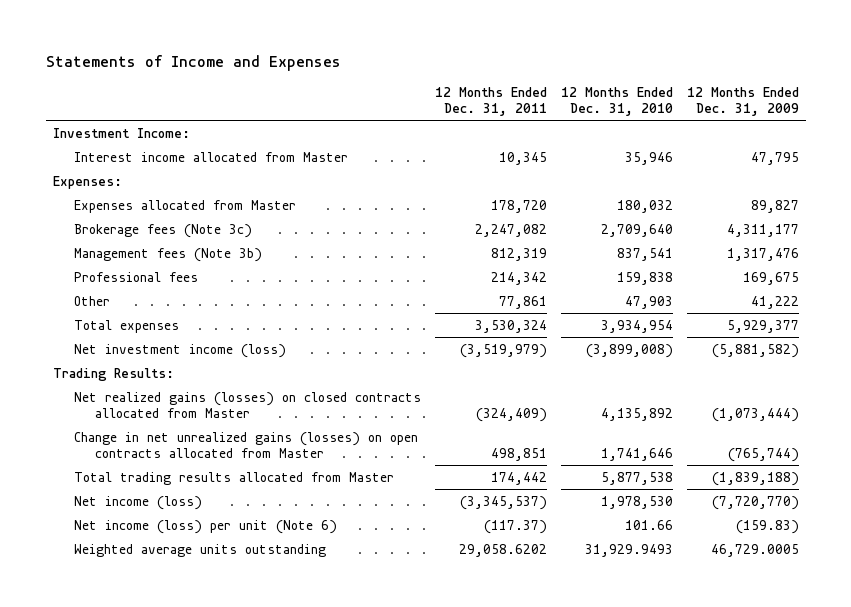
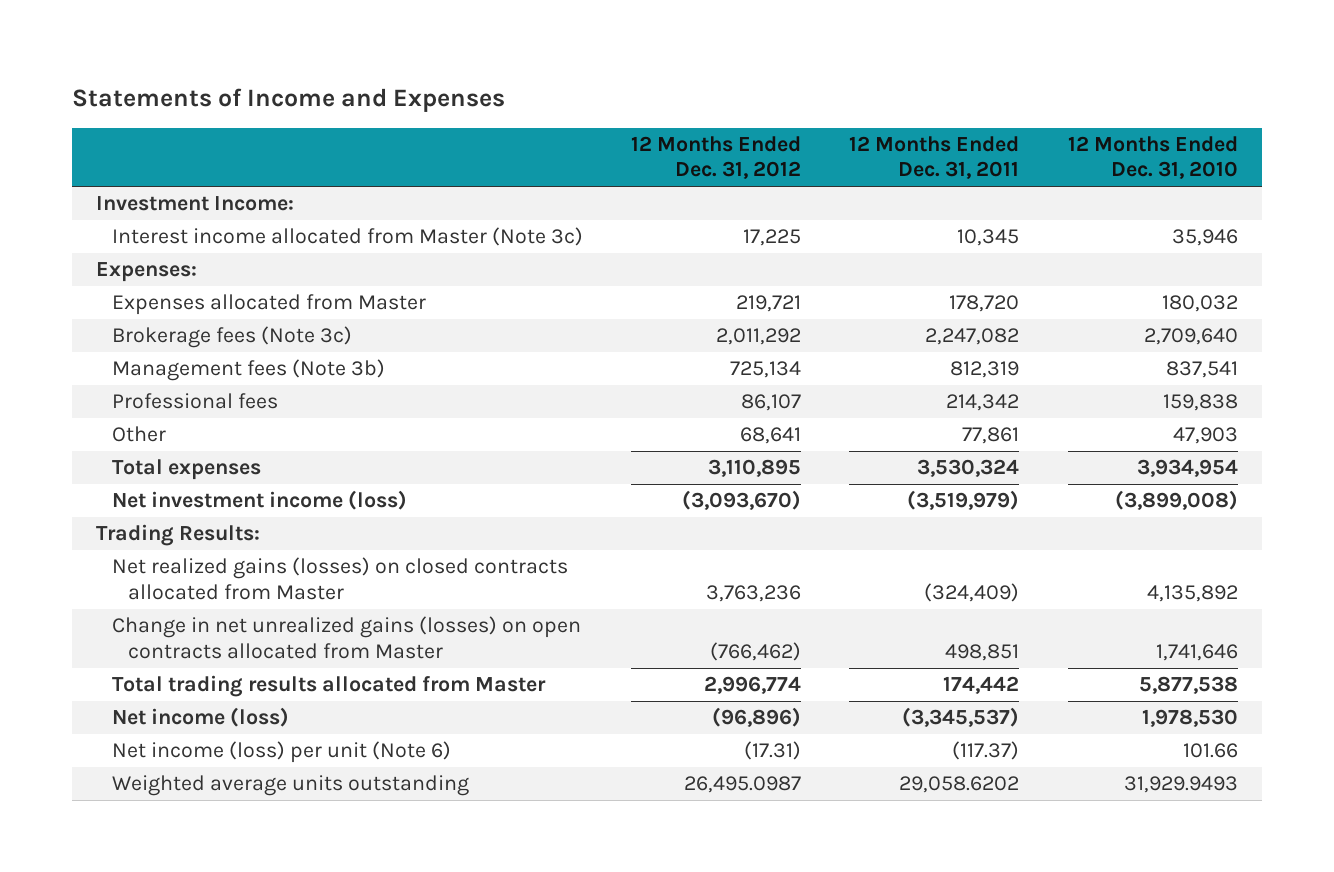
- | 12 Months Ended Dec. 31, 2011 | 12 Months Ended Dec. 31, 2010 | 12 Months Ended Dec. 31, 2009
+ | 12 Months Ended Dec. 31, 2012 | 12 Months Ended Dec. 31, 2011 | 12 Months Ended Dec. 31, 2010
- Interest income allocated from Master | 10,345 | 35,946 | 47,795
+ Interest income allocated from Master (Note 3c) | 17,225 | 10,345 | 35,946

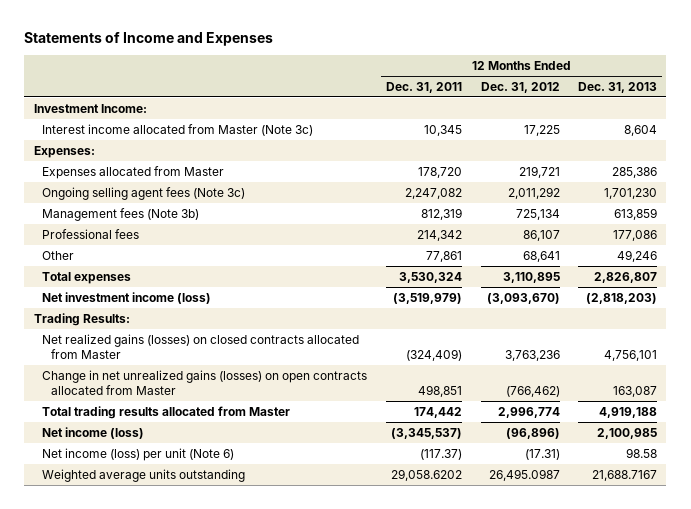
- | 12 Months Ended Dec. 31, 2012 | 12 Months Ended Dec. 31, 2011 | 12 Months Ended Dec. 31, 2010
+ | 12 Months Ended Dec. 31, 2011 | 12 Months Ended Dec. 31, 2012 | 12 Months Ended Dec. 31, 2013
- Brokerage fees (Note 3c) | 2,011,292 | 2,247,082 | 2,709,640
+ Ongoing selling agent fees (Note 3c) | 2,247,082 | 2,011,292 | 1,701,230

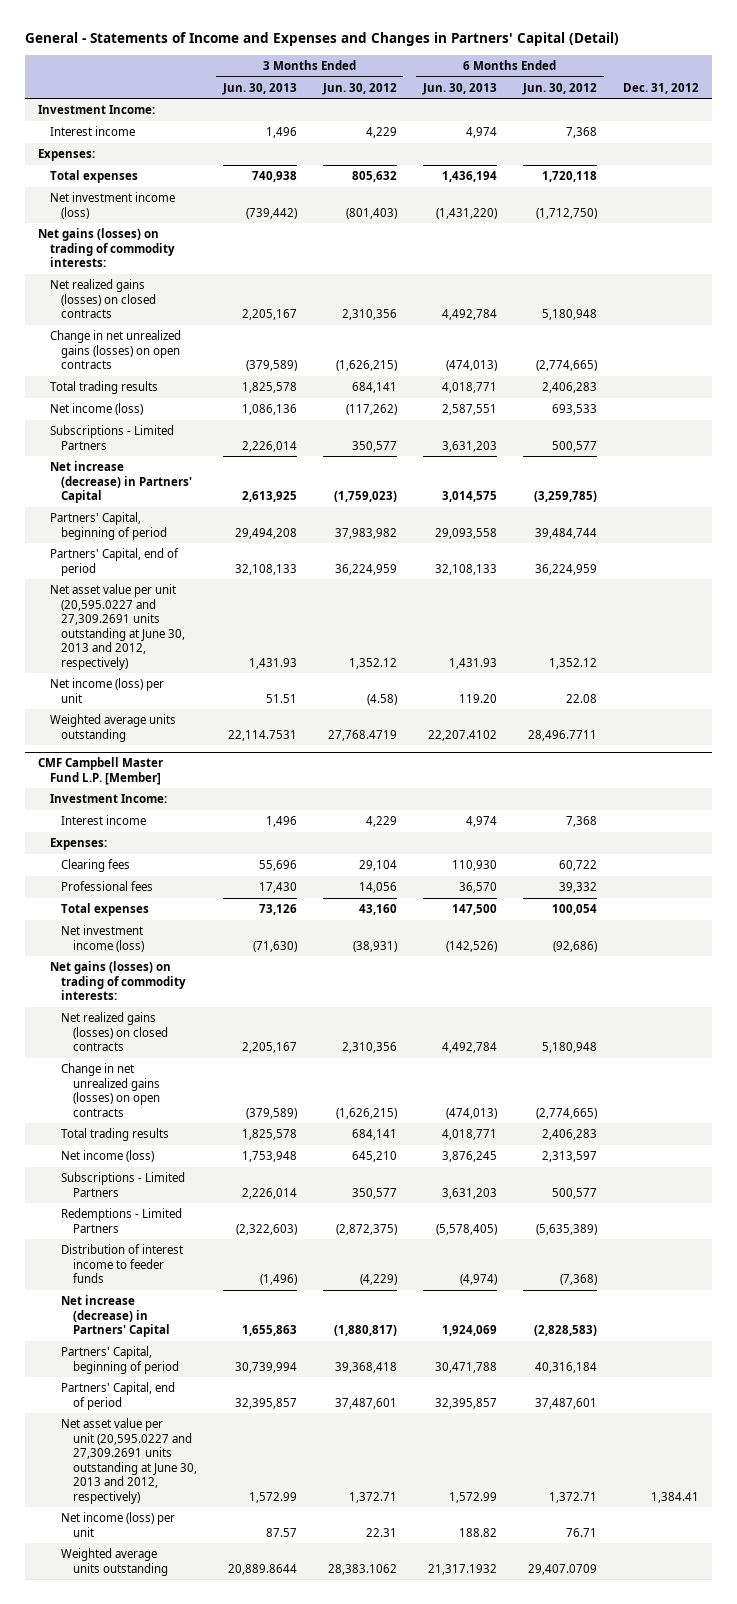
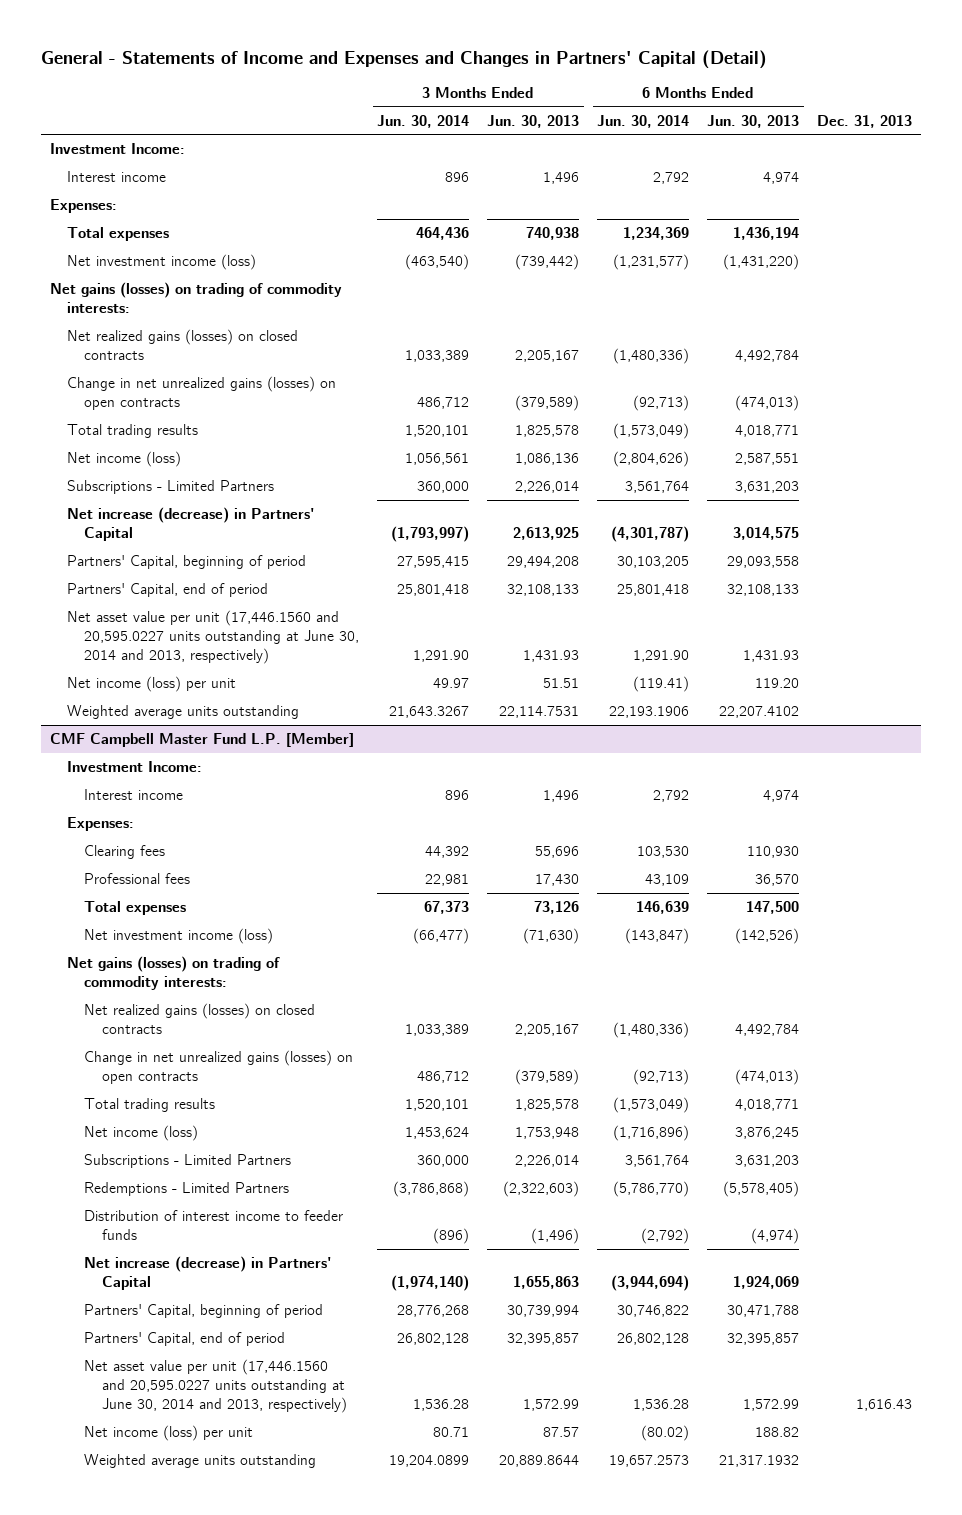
- | 3 Months Ended Jun. 30, 2013 | 3 Months Ended Jun. 30, 2012 | 6 Months Ended Jun. 30, 2013 | 6 Months Ended Jun. 30, 2012 | Dec. 31, 2012
+ | 3 Months Ended Jun. 30, 2014 | 3 Months Ended Jun. 30, 2013 | 6 Months Ended Jun. 30, 2014 | 6 Months Ended Jun. 30, 2013 | Dec. 31, 2013
- Net asset value per unit (20,595.0227 and 27,309.2691 units outstanding at June 30, 2013 and 2012, respectively) | 1,431.93 | 1,352.12 | 1,431.93 | 1,352.12 |
+ Net asset value per unit (17,446.1560 and 20,595.0227 units outstanding at June 30, 2014 and 2013, respectively) | 1,291.90 | 1,431.93 | 1,291.90 | 1,431.93 |
@ CMF Campbell Master Fund L.P. [Member]
- Net asset value per unit (20,595.0227 and 27,309.2691 units outstanding at June 30, 2013 and 2012, respectively) | 1,572.99 | 1,372.71 | 1,572.99 | 1,372.71 | 1,384.41
+ Net asset value per unit (17,446.1560 and 20,595.0227 units outstanding at June 30, 2014 and 2013, respectively) | 1,536.28 | 1,572.99 | 1,536.28 | 1,572.99 | 1,616.43

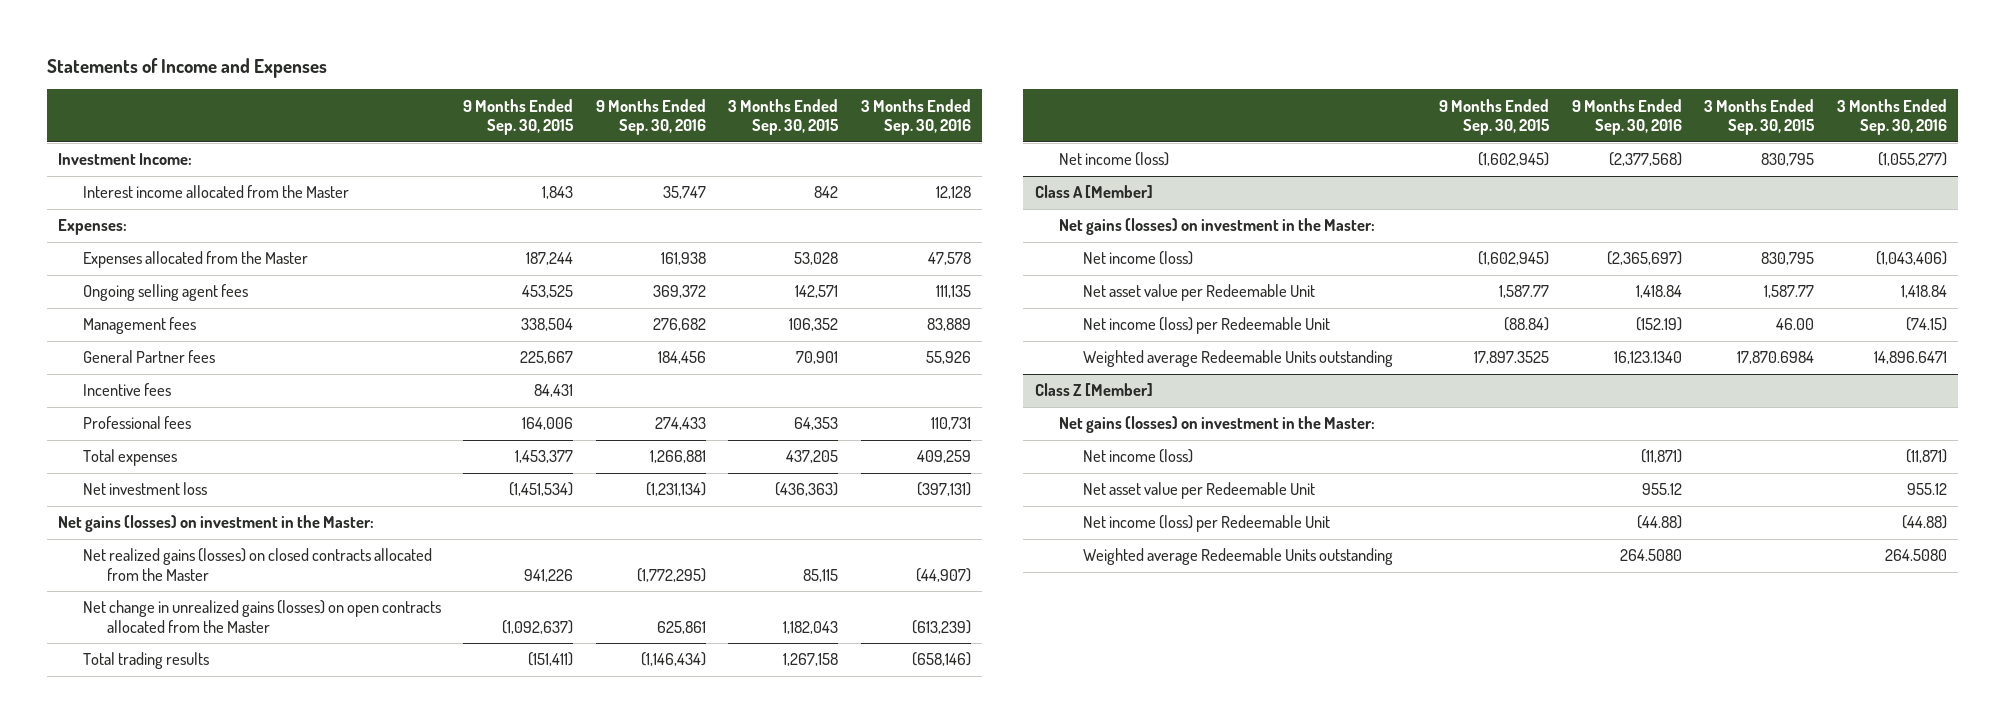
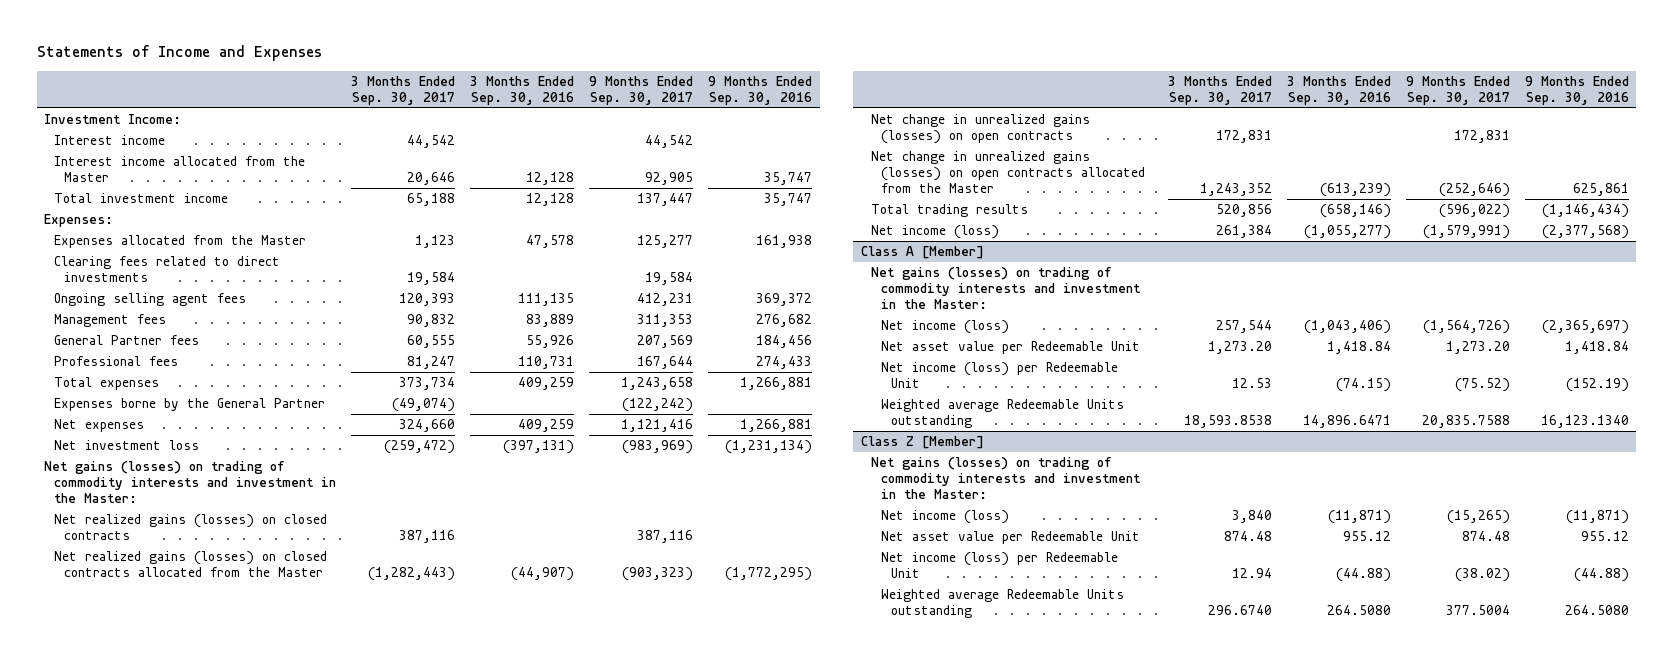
- | 9 Months Ended Sep. 30, 2015 | 9 Months Ended Sep. 30, 2016 | 3 Months Ended Sep. 30, 2015 | 3 Months Ended Sep. 30, 2016
+ | 3 Months Ended Sep. 30, 2017 | 3 Months Ended Sep. 30, 2016 | 9 Months Ended Sep. 30, 2017 | 9 Months Ended Sep. 30, 2016
+ Interest income | 44,542 | | 44,542 |
+ Total investment income | 65,188 | 12,128 | 137,447 | 35,747
+ Clearing fees related to direct investments | 19,584 | | 19,584 |
- Incentive fees | 84,431 | | |
+ Expenses borne by the General Partner | (49,074) | | (122,242) |
+ Net expenses | 324,660 | 409,259 | 1,121,416 | 1,266,881
- Net gains (losses) on investment in the Master:
+ Net gains (losses) on trading of commodity interests and investment in the Master:
+ Net realized gains (losses) on closed contracts | 387,116 | | 387,116 |
+ Net change in unrealized gains (losses) on open contracts | 172,831 | | 172,831 |
@ Class A [Member]
- Net gains (losses) on investment in the Master:
+ Net gains (losses) on trading of commodity interests and investment in the Master:
@ Class Z [Member]
- Net gains (losses) on investment in the Master:
+ Net gains (losses) on trading of commodity interests and investment in the Master:

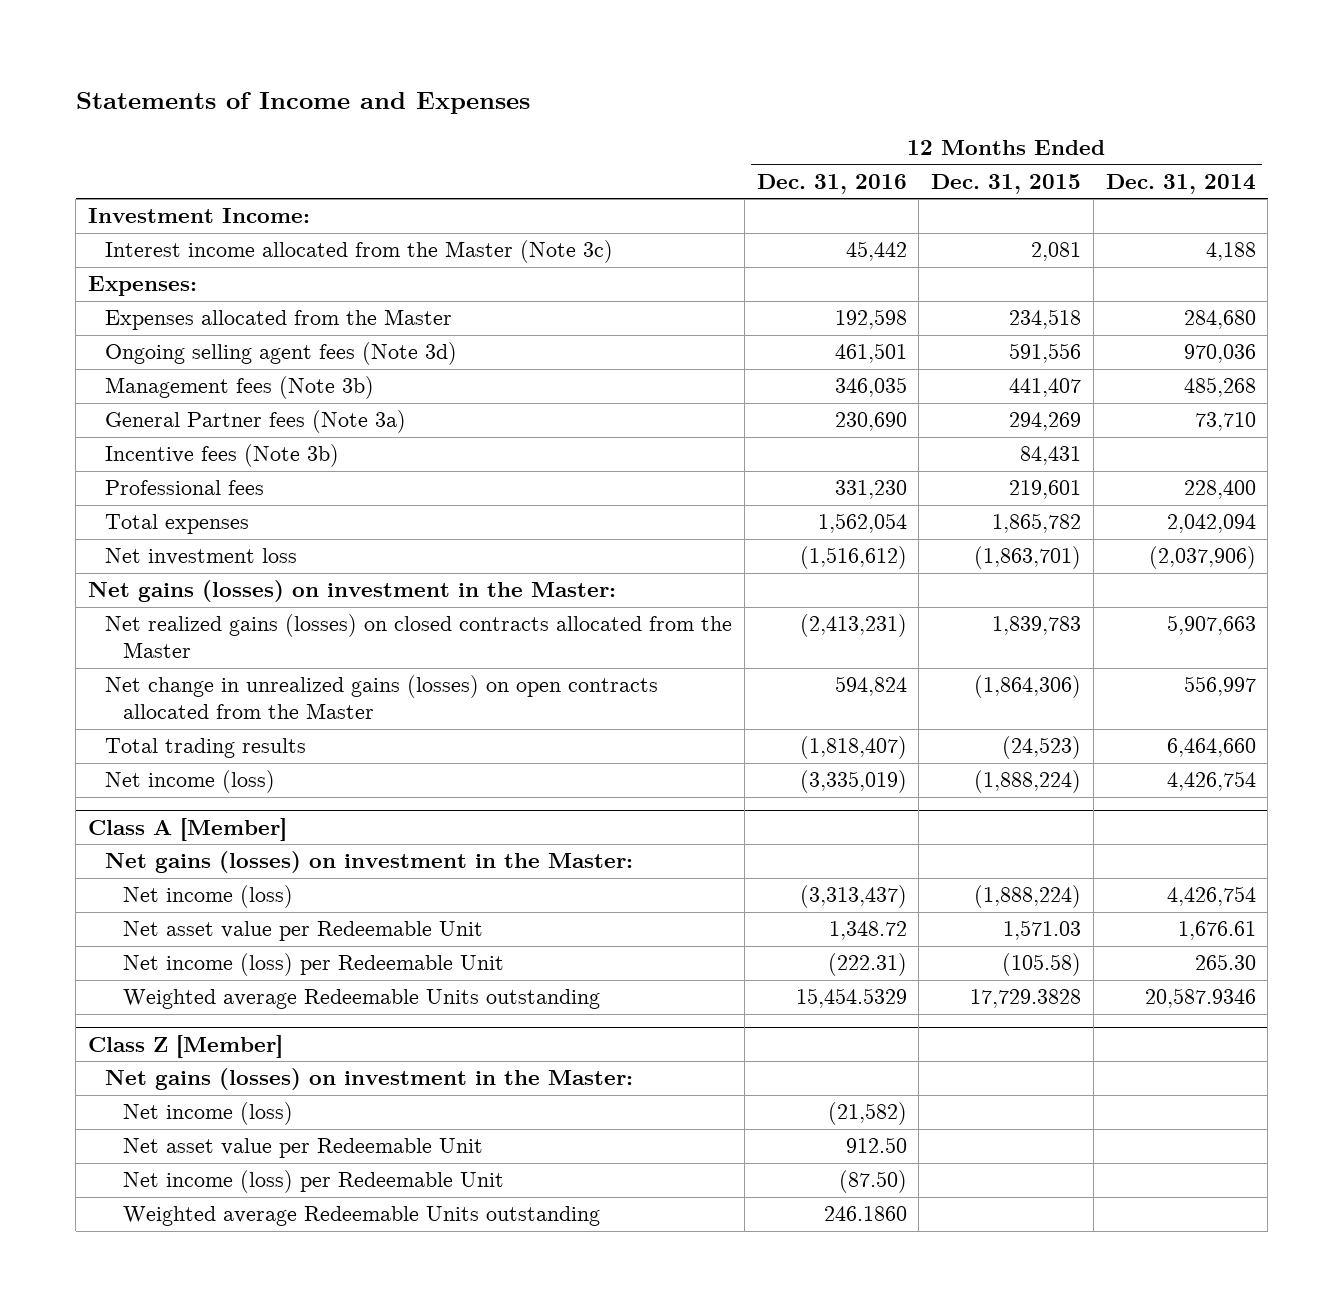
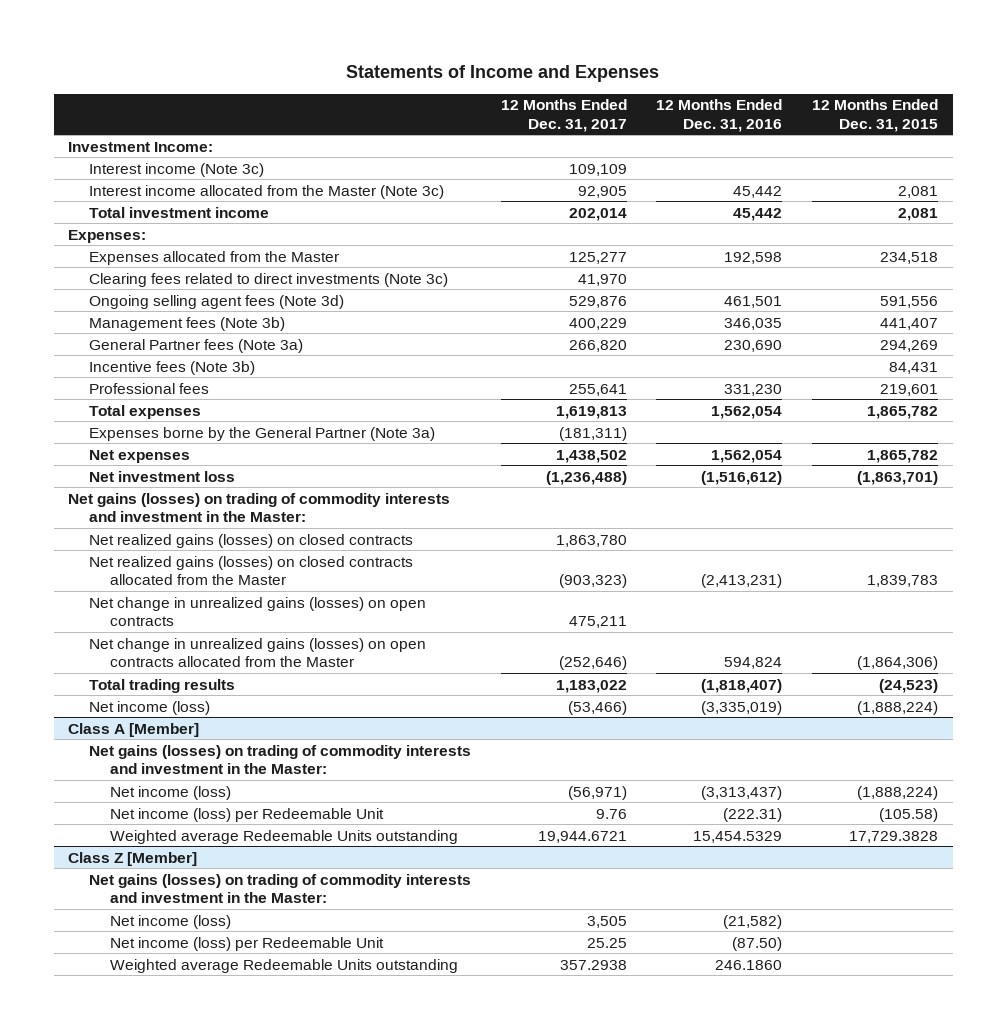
- | 12 Months Ended Dec. 31, 2016 | 12 Months Ended Dec. 31, 2015 | 12 Months Ended Dec. 31, 2014
+ | 12 Months Ended Dec. 31, 2017 | 12 Months Ended Dec. 31, 2016 | 12 Months Ended Dec. 31, 2015
+ Interest income (Note 3c) | 109,109 | |
+ Total investment income | 202,014 | 45,442 | 2,081
+ Clearing fees related to direct investments (Note 3c) | 41,970 | |
+ Expenses borne by the General Partner (Note 3a) | (181,311) | |
+ Net expenses | 1,438,502 | 1,562,054 | 1,865,782
- Net gains (losses) on investment in the Master:
+ Net gains (losses) on trading of commodity interests and investment in the Master:
+ Net realized gains (losses) on closed contracts | 1,863,780 | |
+ Net change in unrealized gains (losses) on open contracts | 475,211 | |
@ Class A [Member]
- Net gains (losses) on investment in the Master:
+ Net gains (losses) on trading of commodity interests and investment in the Master:
- Net asset value per Redeemable Unit | 1,348.72 | 1,571.03 | 1,676.61
@ Class Z [Member]
- Net gains (losses) on investment in the Master:
+ Net gains (losses) on trading of commodity interests and investment in the Master:
- Net asset value per Redeemable Unit | 912.50 | |

